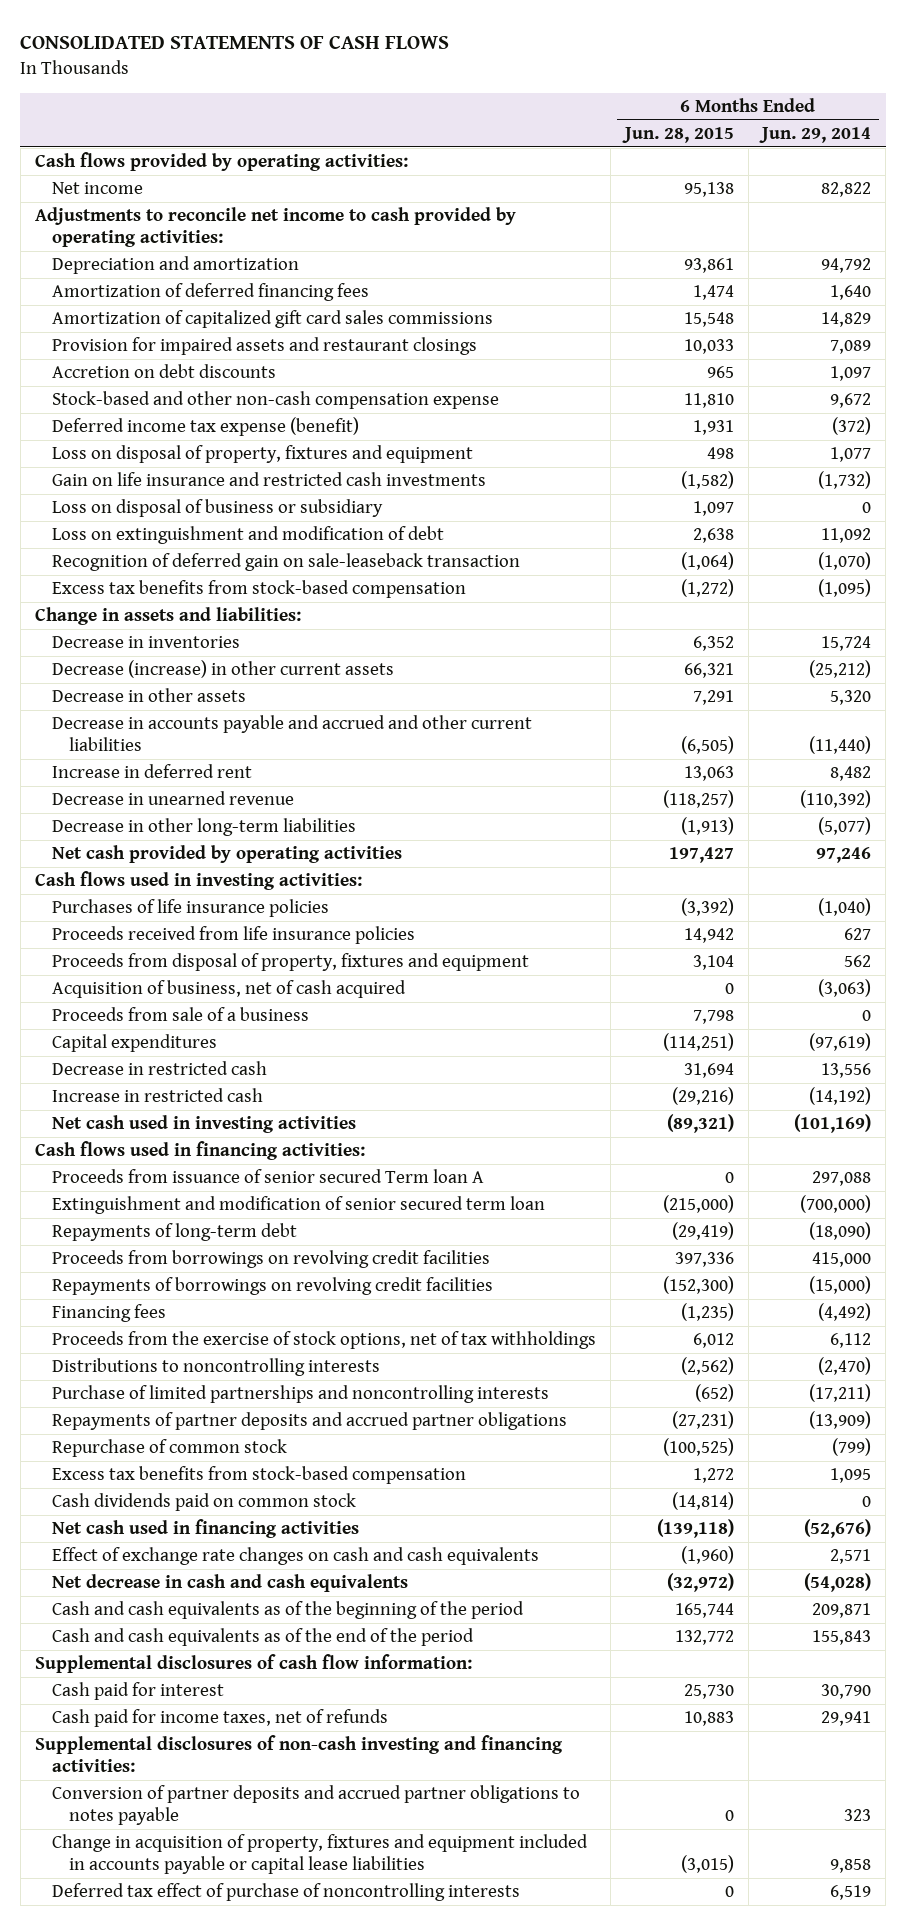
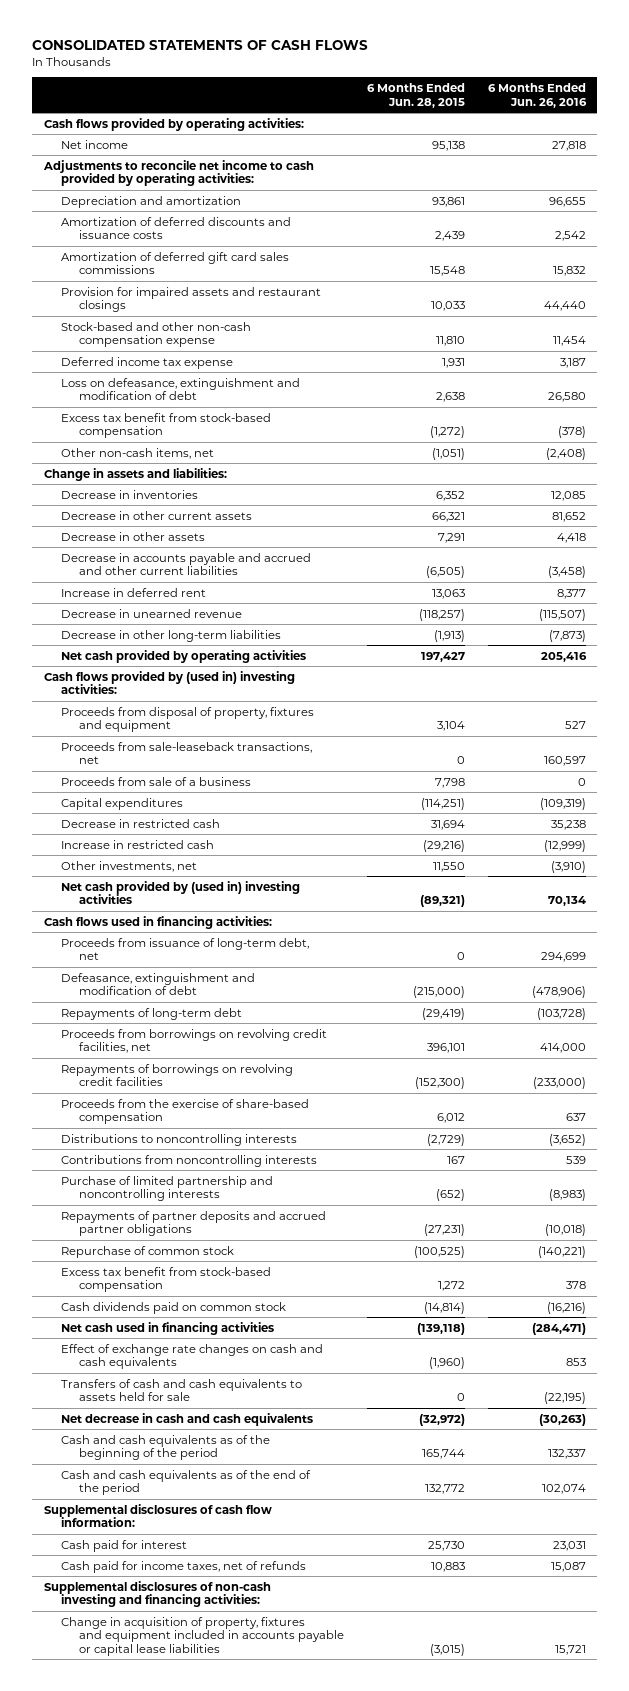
- | 6 Months Ended Jun. 28, 2015 | 6 Months Ended Jun. 29, 2014
+ | 6 Months Ended Jun. 28, 2015 | 6 Months Ended Jun. 26, 2016
- Amortization of deferred financing fees | 1,474 | 1,640
- Amortization of capitalized gift card sales commissions | 15,548 | 14,829
+ Amortization of deferred discounts and issuance costs | 2,439 | 2,542
+ Amortization of deferred gift card sales commissions | 15,548 | 15,832
- Accretion on debt discounts | 965 | 1,097
- Deferred income tax expense (benefit) | 1,931 | (372)
- Loss on disposal of property, fixtures and equipment | 498 | 1,077
- Gain on life insurance and restricted cash investments | (1,582) | (1,732)
- Loss on disposal of business or subsidiary | 1,097 | 0
- Loss on extinguishment and modification of debt | 2,638 | 11,092
- Recognition of deferred gain on sale-leaseback transaction | (1,064) | (1,070)
- Excess tax benefits from stock-based compensation | (1,272) | (1,095)
+ Deferred income tax expense | 1,931 | 3,187
+ Loss on defeasance, extinguishment and modification of debt | 2,638 | 26,580
+ Excess tax benefit from stock-based compensation | (1,272) | (378)
+ Other non-cash items, net | (1,051) | (2,408)
- Decrease (increase) in other current assets | 66,321 | (25,212)
+ Decrease in other current assets | 66,321 | 81,652
- Cash flows used in investing activities:
- Purchases of life insurance policies | (3,392) | (1,040)
- Proceeds received from life insurance policies | 14,942 | 627
+ Cash flows provided by (used in) investing activities:
- Acquisition of business, net of cash acquired | 0 | (3,063)
+ Proceeds from sale-leaseback transactions, net | 0 | 160,597
- Net cash used in investing activities | (89,321) | (101,169)
+ Other investments, net | 11,550 | (3,910)
+ Net cash provided by (used in) investing activities | (89,321) | 70,134
- Proceeds from issuance of senior secured Term loan A | 0 | 297,088
- Extinguishment and modification of senior secured term loan | (215,000) | (700,000)
+ Proceeds from issuance of long-term debt, net | 0 | 294,699
+ Defeasance, extinguishment and modification of debt | (215,000) | (478,906)
- Proceeds from borrowings on revolving credit facilities | 397,336 | 415,000
+ Proceeds from borrowings on revolving credit facilities, net | 396,101 | 414,000
- Financing fees | (1,235) | (4,492)
- Proceeds from the exercise of stock options, net of tax withholdings | 6,012 | 6,112
- Distributions to noncontrolling interests | (2,562) | (2,470)
- Purchase of limited partnerships and noncontrolling interests | (652) | (17,211)
+ Proceeds from the exercise of share-based compensation | 6,012 | 637
+ Distributions to noncontrolling interests | (2,729) | (3,652)
+ Contributions from noncontrolling interests | 167 | 539
+ Purchase of limited partnership and noncontrolling interests | (652) | (8,983)
- Excess tax benefits from stock-based compensation | 1,272 | 1,095
+ Excess tax benefit from stock-based compensation | 1,272 | 378
+ Transfers of cash and cash equivalents to assets held for sale | 0 | (22,195)
- Conversion of partner deposits and accrued partner obligations to notes payable | 0 | 323
- Deferred tax effect of purchase of noncontrolling interests | 0 | 6,519

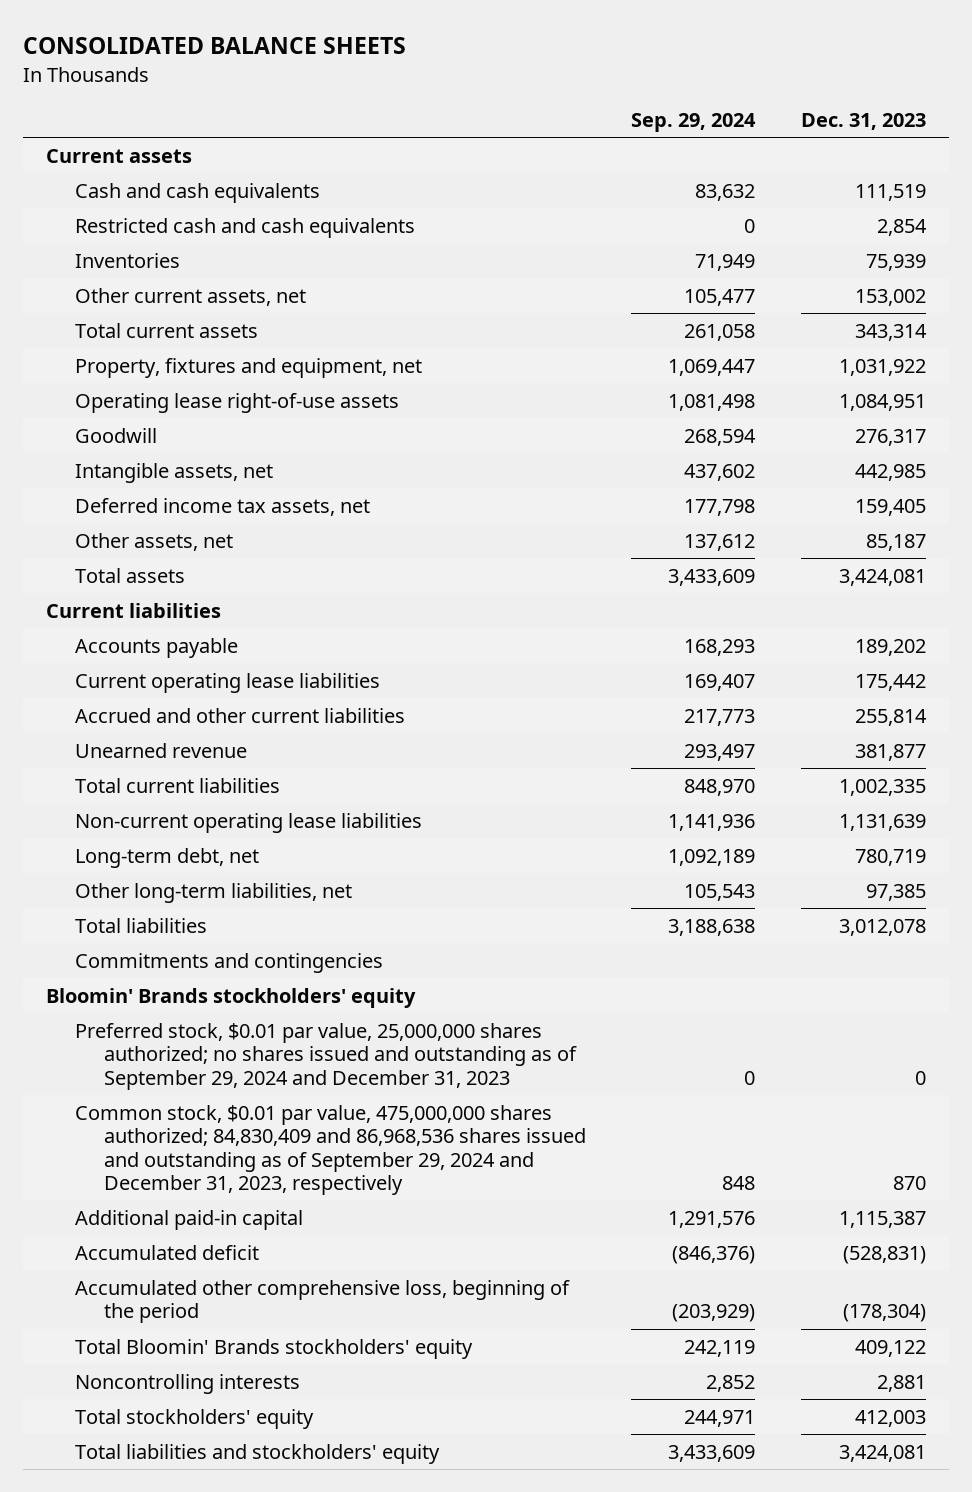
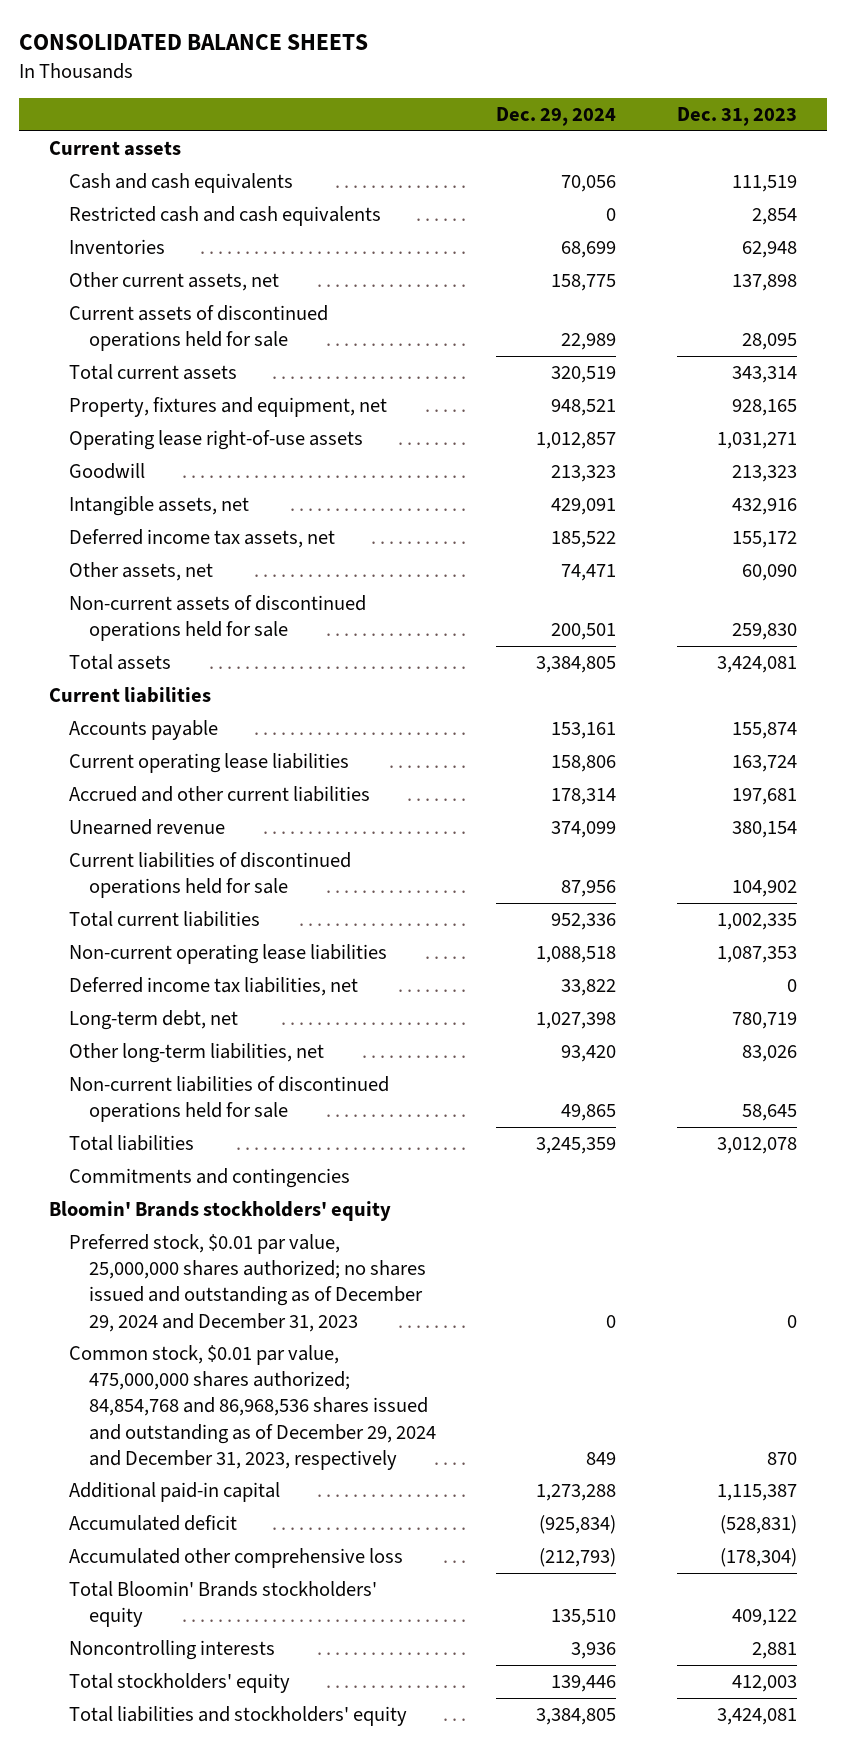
- | Sep. 29, 2024 | Dec. 31, 2023
+ | Dec. 29, 2024 | Dec. 31, 2023
- Inventories | 71,949 | 75,939
- Other current assets, net | 105,477 | 153,002
+ Inventories | 68,699 | 62,948
+ Other current assets, net | 158,775 | 137,898
+ Current assets of discontinued operations held for sale | 22,989 | 28,095
- Property, fixtures and equipment, net | 1,069,447 | 1,031,922
- Operating lease right-of-use assets | 1,081,498 | 1,084,951
- Goodwill | 268,594 | 276,317
- Intangible assets, net | 437,602 | 442,985
- Deferred income tax assets, net | 177,798 | 159,405
- Other assets, net | 137,612 | 85,187
+ Property, fixtures and equipment, net | 948,521 | 928,165
+ Operating lease right-of-use assets | 1,012,857 | 1,031,271
+ Goodwill | 213,323 | 213,323
+ Intangible assets, net | 429,091 | 432,916
+ Deferred income tax assets, net | 185,522 | 155,172
+ Other assets, net | 74,471 | 60,090
+ Non-current assets of discontinued operations held for sale | 200,501 | 259,830
- Accounts payable | 168,293 | 189,202
- Current operating lease liabilities | 169,407 | 175,442
- Accrued and other current liabilities | 217,773 | 255,814
- Unearned revenue | 293,497 | 381,877
+ Accounts payable | 153,161 | 155,874
+ Current operating lease liabilities | 158,806 | 163,724
+ Accrued and other current liabilities | 178,314 | 197,681
+ Unearned revenue | 374,099 | 380,154
+ Current liabilities of discontinued operations held for sale | 87,956 | 104,902
- Non-current operating lease liabilities | 1,141,936 | 1,131,639
+ Non-current operating lease liabilities | 1,088,518 | 1,087,353
+ Deferred income tax liabilities, net | 33,822 | 0
- Other long-term liabilities, net | 105,543 | 97,385
+ Other long-term liabilities, net | 93,420 | 83,026
+ Non-current liabilities of discontinued operations held for sale | 49,865 | 58,645
- Preferred stock, $0.01 par value, 25,000,000 shares authorized; no shares issued and outstanding as of September 29, 2024 and December 31, 2023 | 0 | 0
- Common stock, $0.01 par value, 475,000,000 shares authorized; 84,830,409 and 86,968,536 shares issued and outstanding as of September 29, 2024 and December 31, 2023, respectively | 848 | 870
+ Preferred stock, $0.01 par value, 25,000,000 shares authorized; no shares issued and outstanding as of December 29, 2024 and December 31, 2023 | 0 | 0
+ Common stock, $0.01 par value, 475,000,000 shares authorized; 84,854,768 and 86,968,536 shares issued and outstanding as of December 29, 2024 and December 31, 2023, respectively | 849 | 870
- Accumulated other comprehensive loss, beginning of the period | (203,929) | (178,304)
+ Accumulated other comprehensive loss | (212,793) | (178,304)

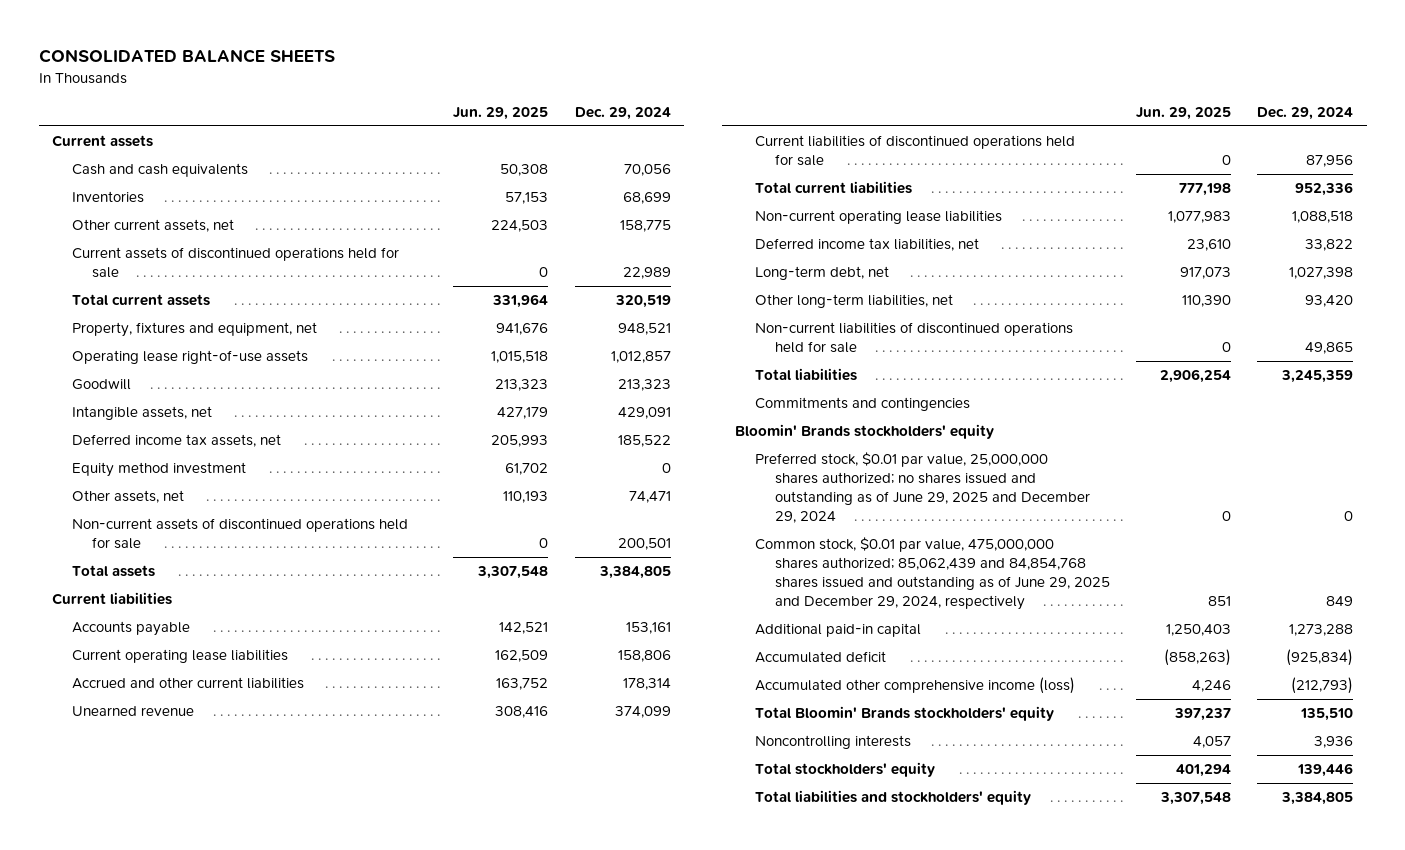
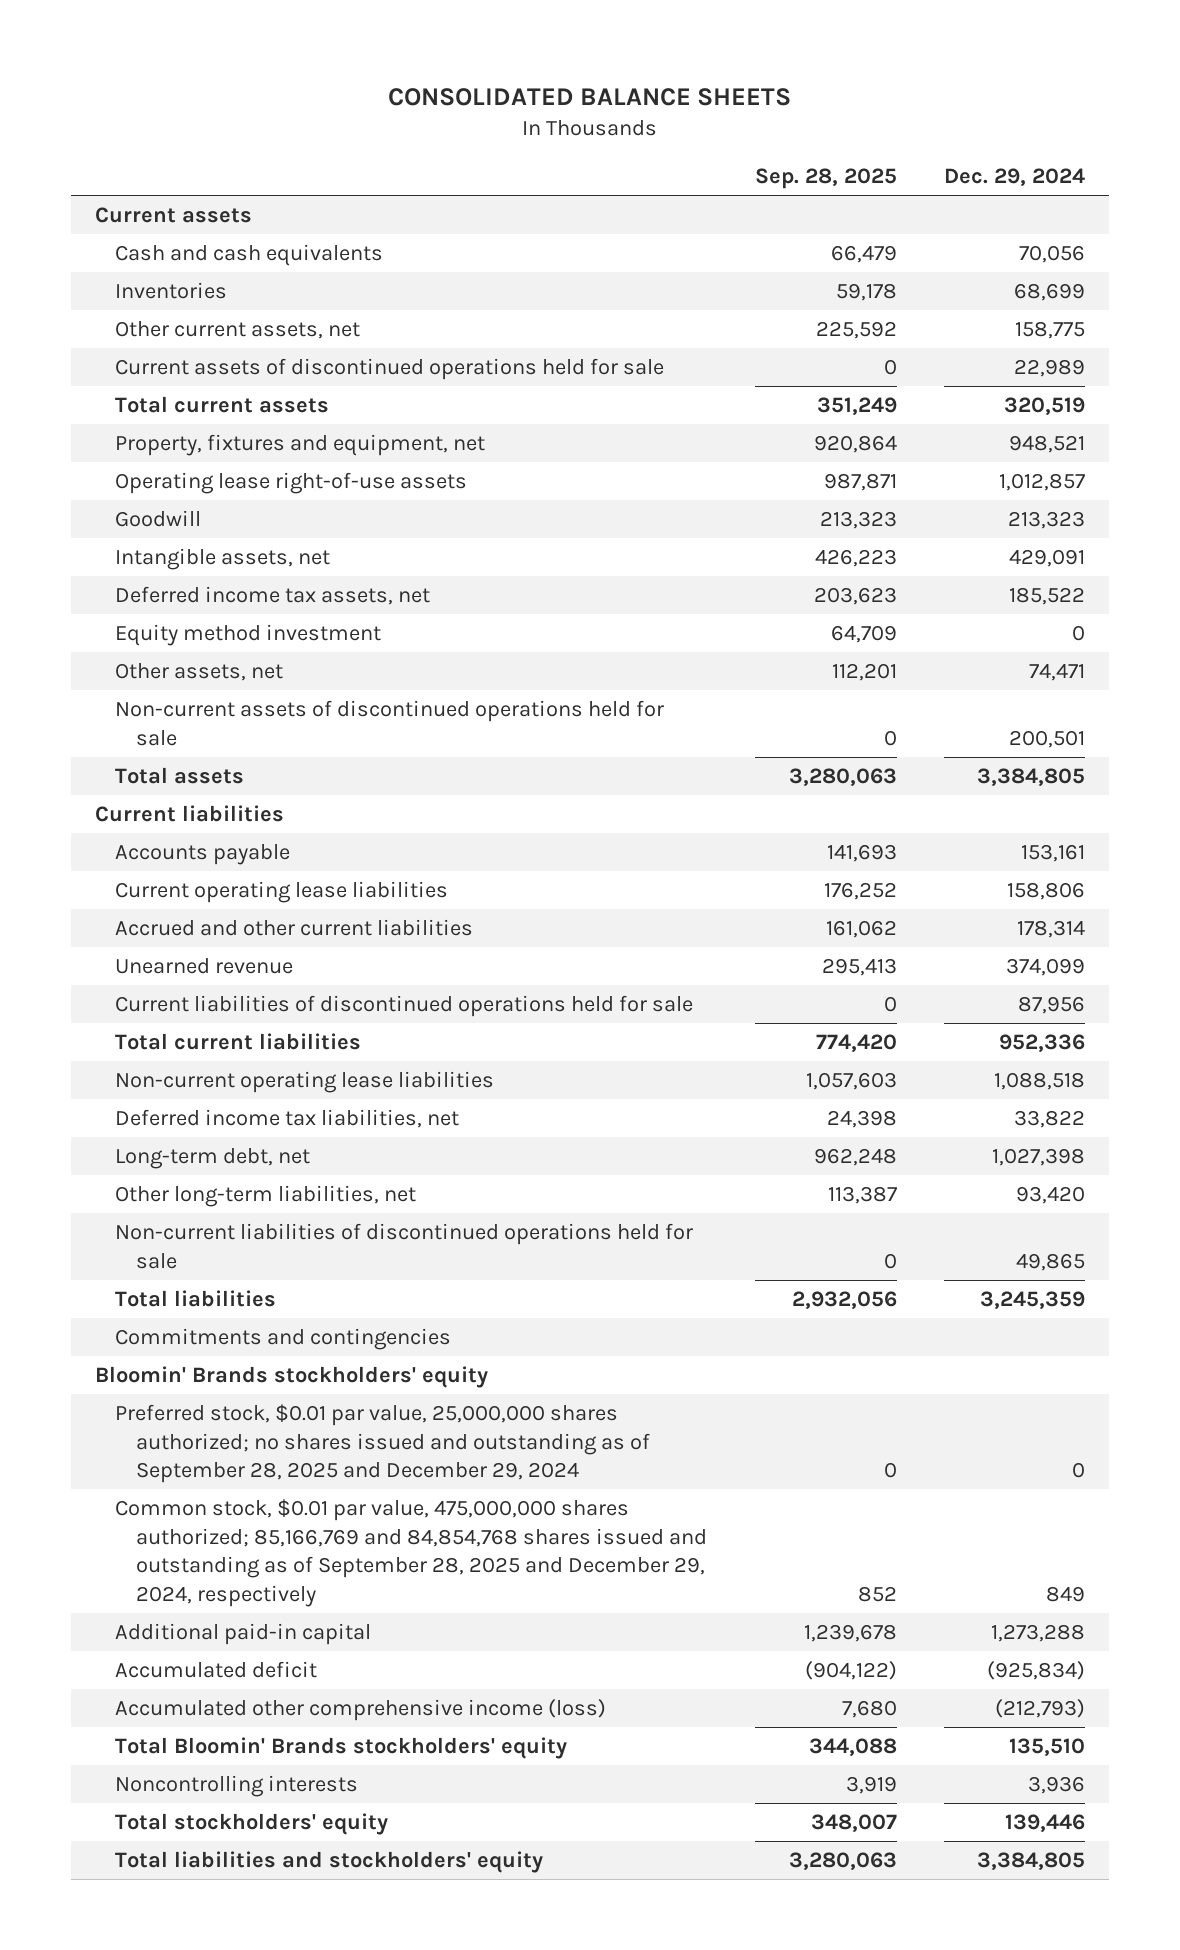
- | Jun. 29, 2025 | Dec. 29, 2024
+ | Sep. 28, 2025 | Dec. 29, 2024
- Preferred stock, $0.01 par value, 25,000,000 shares authorized; no shares issued and outstanding as of June 29, 2025 and December 29, 2024 | 0 | 0
- Common stock, $0.01 par value, 475,000,000 shares authorized; 85,062,439 and 84,854,768 shares issued and outstanding as of June 29, 2025 and December 29, 2024, respectively | 851 | 849
+ Preferred stock, $0.01 par value, 25,000,000 shares authorized; no shares issued and outstanding as of September 28, 2025 and December 29, 2024 | 0 | 0
+ Common stock, $0.01 par value, 475,000,000 shares authorized; 85,166,769 and 84,854,768 shares issued and outstanding as of September 28, 2025 and December 29, 2024, respectively | 852 | 849

